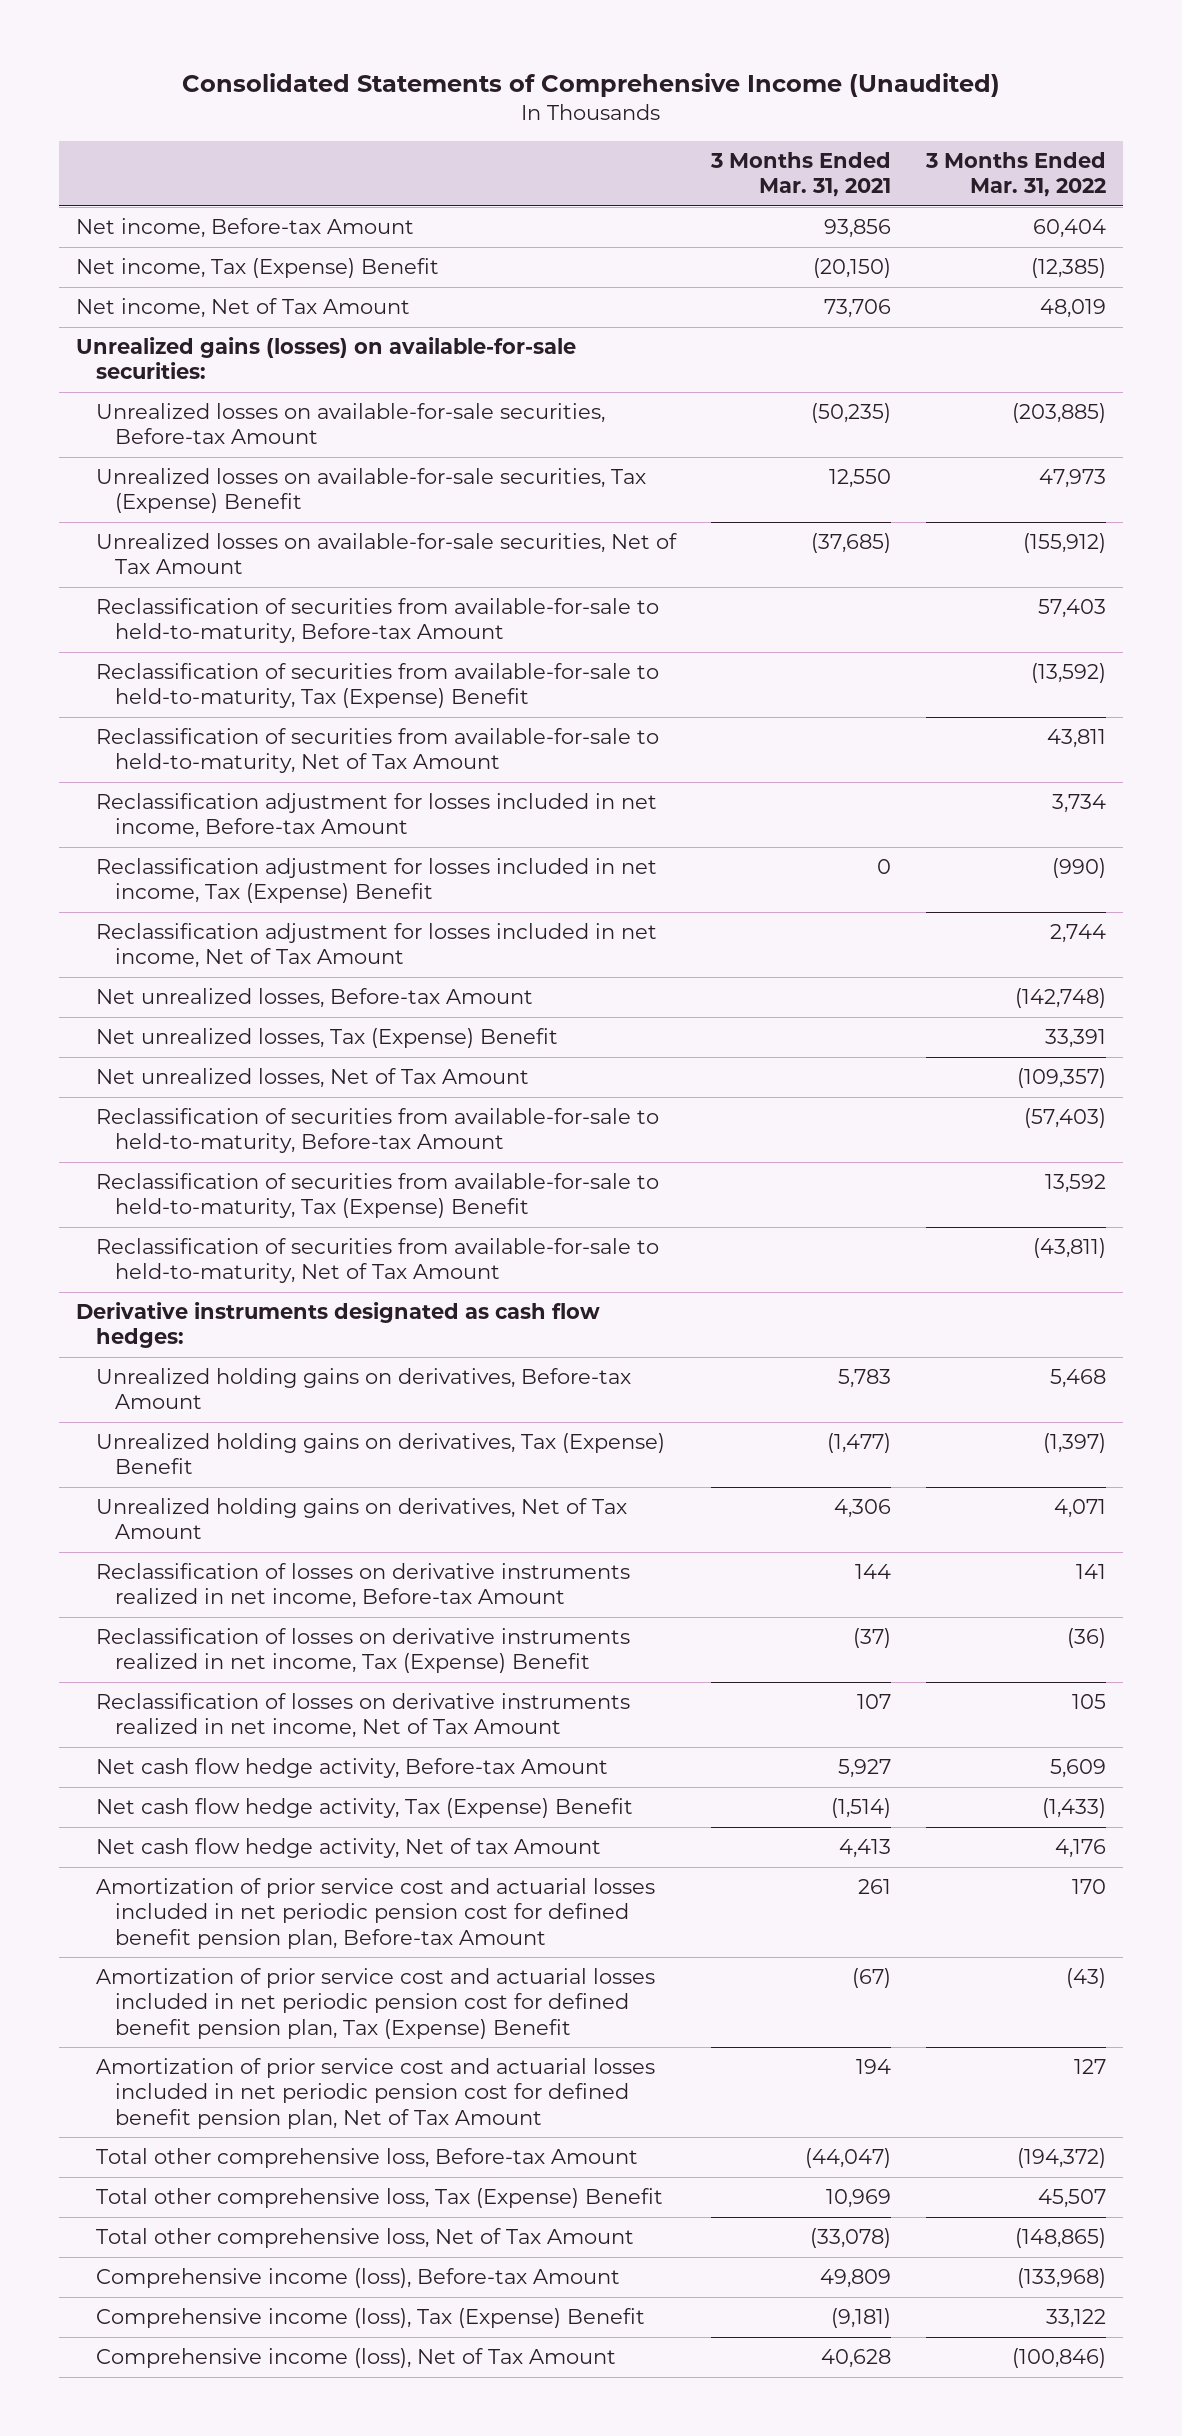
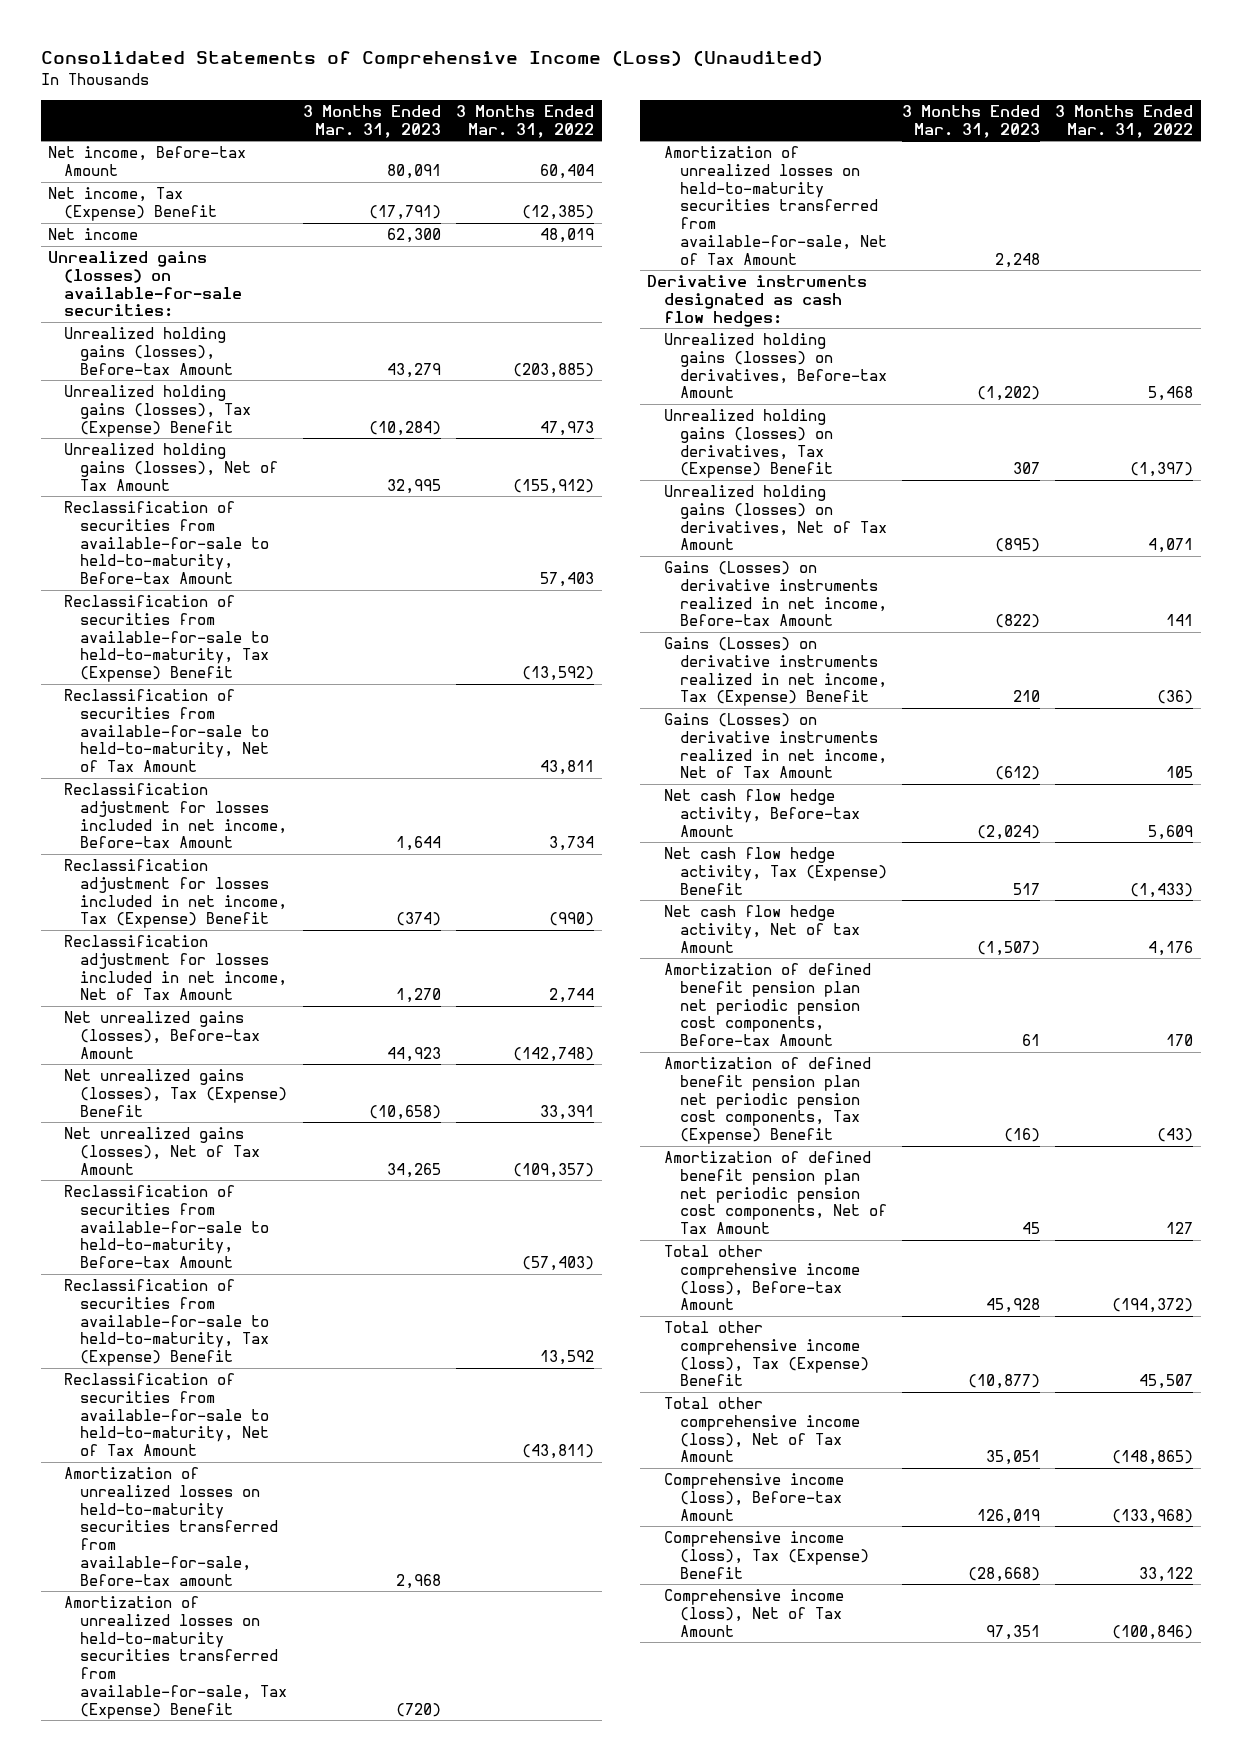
- Consolidated Statements of Comprehensive Income (Unaudited)
+ Consolidated Statements of Comprehensive Income (Loss) (Unaudited)
- | 3 Months Ended Mar. 31, 2021 | 3 Months Ended Mar. 31, 2022
+ | 3 Months Ended Mar. 31, 2023 | 3 Months Ended Mar. 31, 2022
- Net income, Net of Tax Amount | 73,706 | 48,019
+ Net income | 62,300 | 48,019
- Unrealized losses on available-for-sale securities, Before-tax Amount | (50,235) | (203,885)
- Unrealized losses on available-for-sale securities, Tax (Expense) Benefit | 12,550 | 47,973
- Unrealized losses on available-for-sale securities, Net of Tax Amount | (37,685) | (155,912)
+ Unrealized holding gains (losses), Before-tax Amount | 43,279 | (203,885)
+ Unrealized holding gains (losses), Tax (Expense) Benefit | (10,284) | 47,973
+ Unrealized holding gains (losses), Net of Tax Amount | 32,995 | (155,912)
- Net unrealized losses, Before-tax Amount | | (142,748)
- Net unrealized losses, Tax (Expense) Benefit | | 33,391
- Net unrealized losses, Net of Tax Amount | | (109,357)
+ Net unrealized gains (losses), Before-tax Amount | 44,923 | (142,748)
+ Net unrealized gains (losses), Tax (Expense) Benefit | (10,658) | 33,391
+ Net unrealized gains (losses), Net of Tax Amount | 34,265 | (109,357)
+ Amortization of unrealized losses on held-to-maturity securities transferred from available-for-sale, Before-tax amount | 2,968 |
+ Amortization of unrealized losses on held-to-maturity securities transferred from available-for-sale, Tax (Expense) Benefit | (720) |
+ Amortization of unrealized losses on held-to-maturity securities transferred from available-for-sale, Net of Tax Amount | 2,248 |
- Unrealized holding gains on derivatives, Before-tax Amount | 5,783 | 5,468
- Unrealized holding gains on derivatives, Tax (Expense) Benefit | (1,477) | (1,397)
- Unrealized holding gains on derivatives, Net of Tax Amount | 4,306 | 4,071
- Reclassification of losses on derivative instruments realized in net income, Before-tax Amount | 144 | 141
- Reclassification of losses on derivative instruments realized in net income, Tax (Expense) Benefit | (37) | (36)
- Reclassification of losses on derivative instruments realized in net income, Net of Tax Amount | 107 | 105
+ Unrealized holding gains (losses) on derivatives, Before-tax Amount | (1,202) | 5,468
+ Unrealized holding gains (losses) on derivatives, Tax (Expense) Benefit | 307 | (1,397)
+ Unrealized holding gains (losses) on derivatives, Net of Tax Amount | (895) | 4,071
+ Gains (Losses) on derivative instruments realized in net income, Before-tax Amount | (822) | 141
+ Gains (Losses) on derivative instruments realized in net income, Tax (Expense) Benefit | 210 | (36)
+ Gains (Losses) on derivative instruments realized in net income, Net of Tax Amount | (612) | 105
- Amortization of prior service cost and actuarial losses included in net periodic pension cost for defined benefit pension plan, Before-tax Amount | 261 | 170
- Amortization of prior service cost and actuarial losses included in net periodic pension cost for defined benefit pension plan, Tax (Expense) Benefit | (67) | (43)
- Amortization of prior service cost and actuarial losses included in net periodic pension cost for defined benefit pension plan, Net of Tax Amount | 194 | 127
- Total other comprehensive loss, Before-tax Amount | (44,047) | (194,372)
- Total other comprehensive loss, Tax (Expense) Benefit | 10,969 | 45,507
- Total other comprehensive loss, Net of Tax Amount | (33,078) | (148,865)
+ Amortization of defined benefit pension plan net periodic pension cost components, Before-tax Amount | 61 | 170
+ Amortization of defined benefit pension plan net periodic pension cost components, Tax (Expense) Benefit | (16) | (43)
+ Amortization of defined benefit pension plan net periodic pension cost components, Net of Tax Amount | 45 | 127
+ Total other comprehensive income (loss), Before-tax Amount | 45,928 | (194,372)
+ Total other comprehensive income (loss), Tax (Expense) Benefit | (10,877) | 45,507
+ Total other comprehensive income (loss), Net of Tax Amount | 35,051 | (148,865)

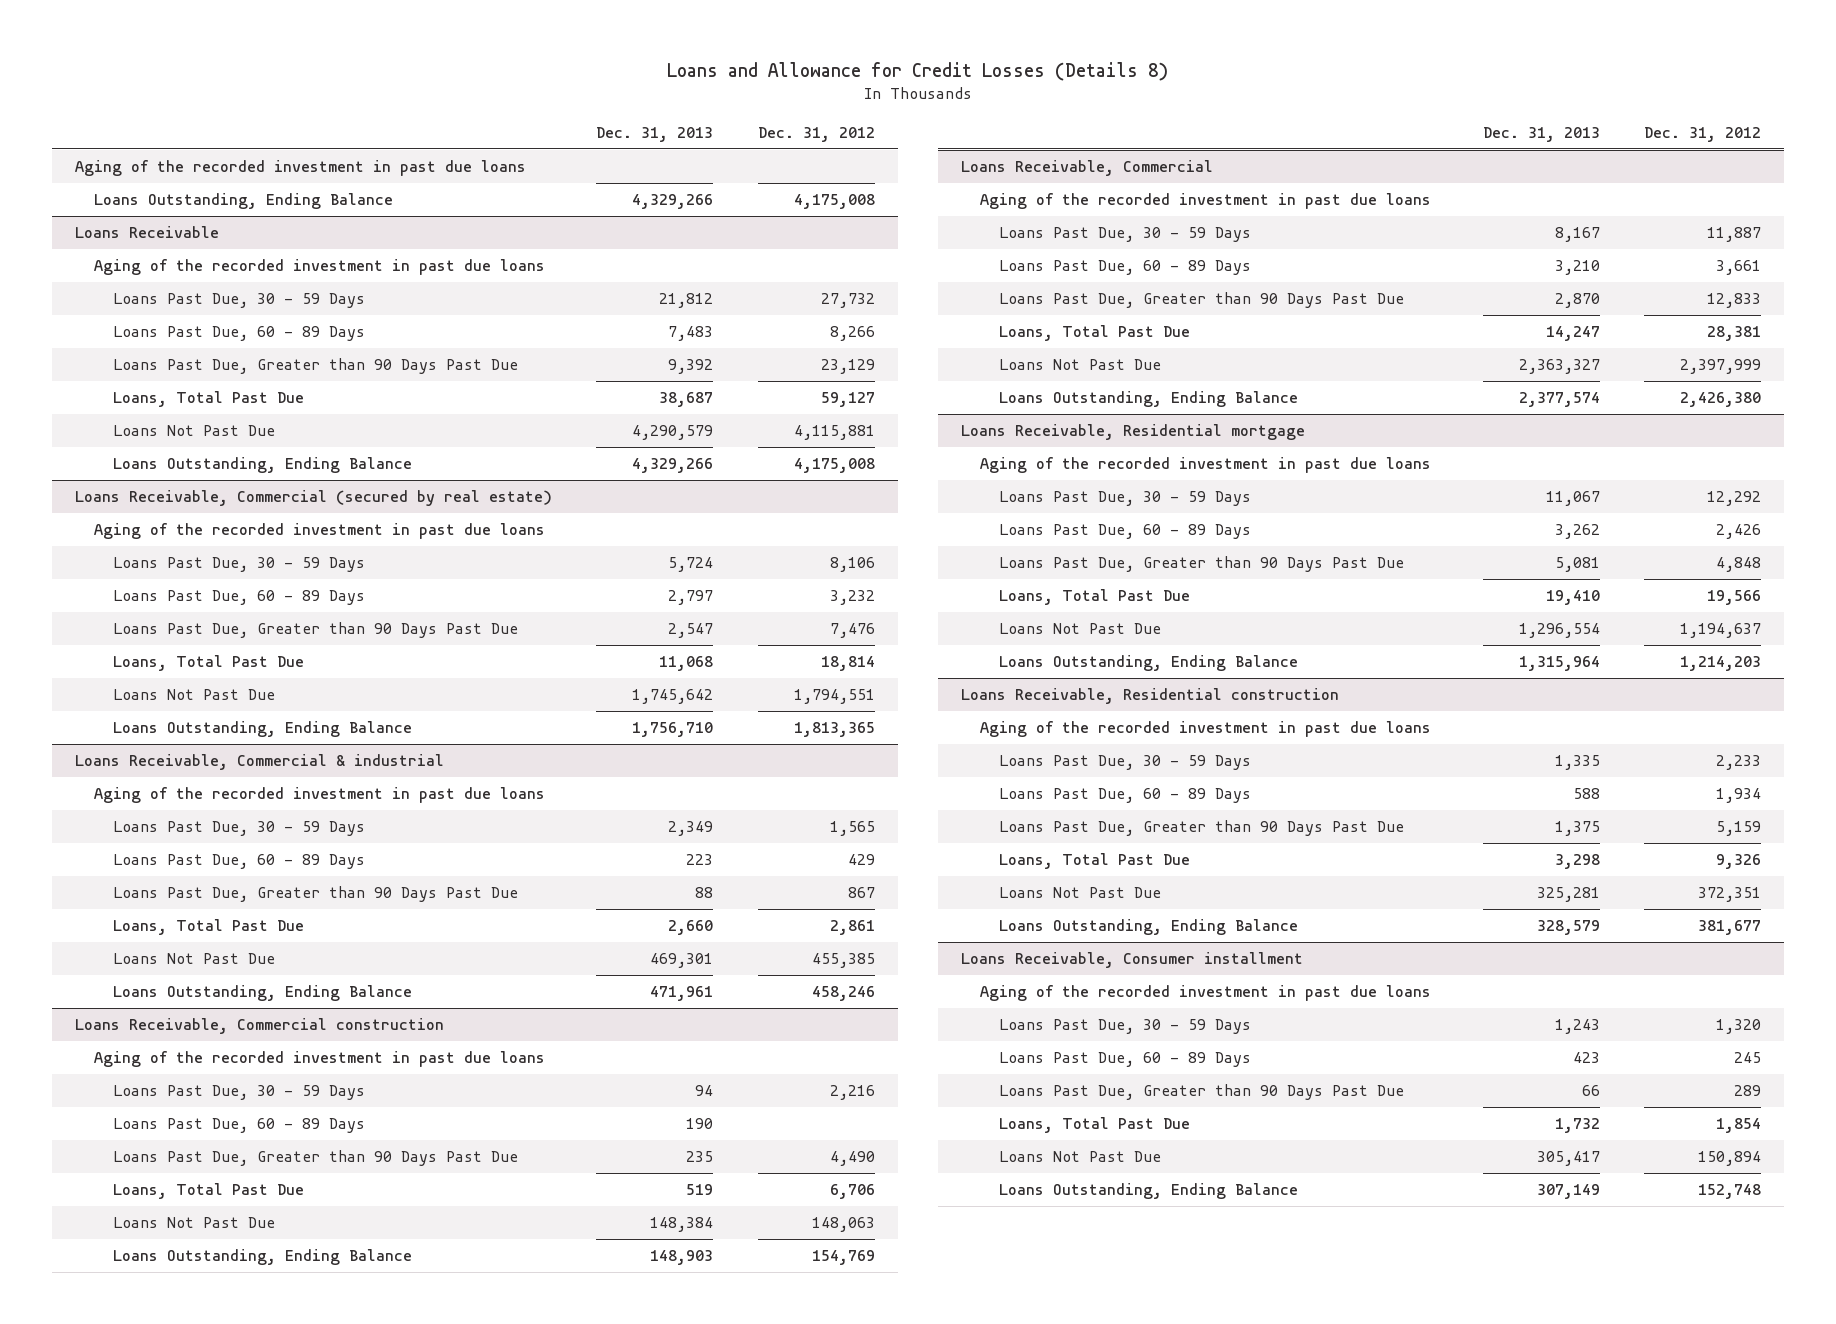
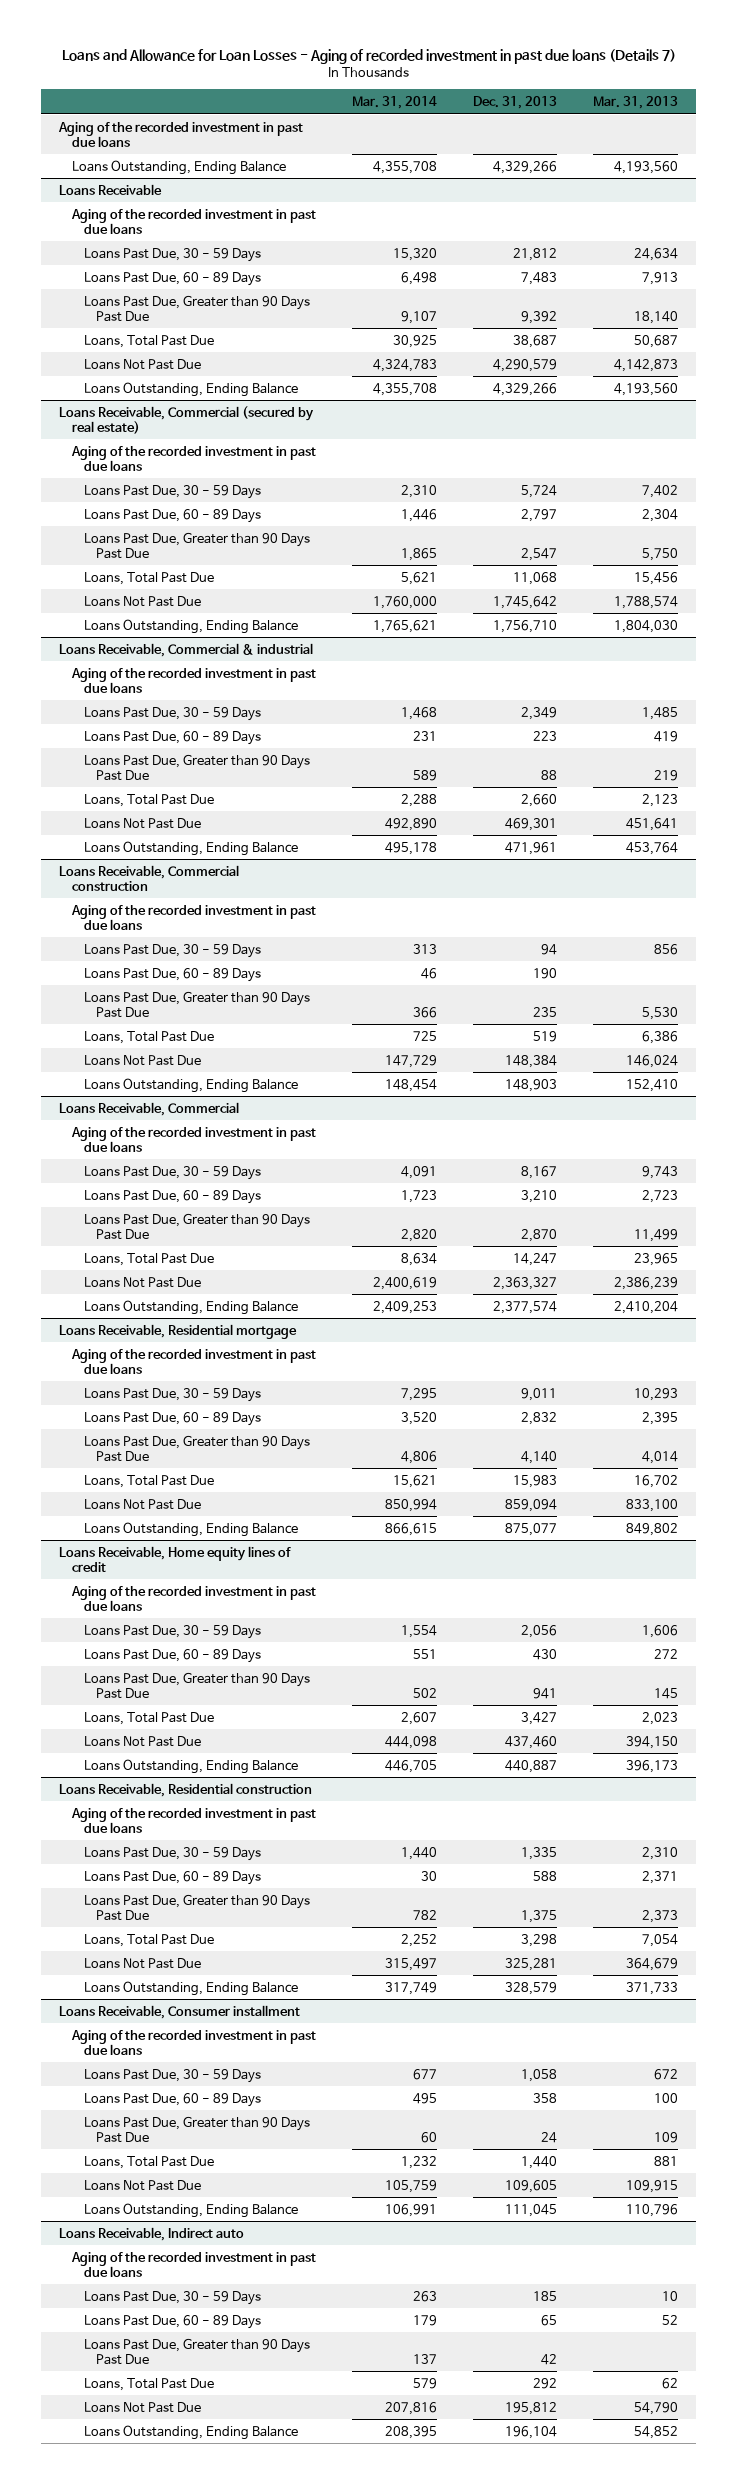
- Loans and Allowance for Credit Losses (Details 8)
+ Loans and Allowance for Loan Losses - Aging of recorded investment in past due loans (Details 7)
- | Dec. 31, 2013 | Dec. 31, 2012
+ | Mar. 31, 2014 | Dec. 31, 2013 | Mar. 31, 2013
@ Loans Receivable, Residential mortgage
- Loans Past Due, 30 - 59 Days | 11,067 | 12,292
- Loans Past Due, 60 - 89 Days | 3,262 | 2,426
- Loans Past Due, Greater than 90 Days Past Due | 5,081 | 4,848
- Loans, Total Past Due | 19,410 | 19,566
- Loans Not Past Due | 1,296,554 | 1,194,637
- Loans Outstanding, Ending Balance | 1,315,964 | 1,214,203
+ Loans Past Due, 30 - 59 Days | 7,295 | 9,011 | 10,293
+ Loans Past Due, 60 - 89 Days | 3,520 | 2,832 | 2,395
+ Loans Past Due, Greater than 90 Days Past Due | 4,806 | 4,140 | 4,014
+ Loans, Total Past Due | 15,621 | 15,983 | 16,702
+ Loans Not Past Due | 850,994 | 859,094 | 833,100
+ Loans Outstanding, Ending Balance | 866,615 | 875,077 | 849,802
+ Loans Receivable, Home equity lines of credit
+ Aging of the recorded investment in past due loans
+ Loans Past Due, 30 - 59 Days | 1,554 | 2,056 | 1,606
+ Loans Past Due, 60 - 89 Days | 551 | 430 | 272
+ Loans Past Due, Greater than 90 Days Past Due | 502 | 941 | 145
+ Loans, Total Past Due | 2,607 | 3,427 | 2,023
+ Loans Not Past Due | 444,098 | 437,460 | 394,150
+ Loans Outstanding, Ending Balance | 446,705 | 440,887 | 396,173
@ Loans Receivable, Consumer installment
- Loans Past Due, 30 - 59 Days | 1,243 | 1,320
- Loans Past Due, 60 - 89 Days | 423 | 245
- Loans Past Due, Greater than 90 Days Past Due | 66 | 289
- Loans, Total Past Due | 1,732 | 1,854
- Loans Not Past Due | 305,417 | 150,894
- Loans Outstanding, Ending Balance | 307,149 | 152,748
+ Loans Past Due, 30 - 59 Days | 677 | 1,058 | 672
+ Loans Past Due, 60 - 89 Days | 495 | 358 | 100
+ Loans Past Due, Greater than 90 Days Past Due | 60 | 24 | 109
+ Loans, Total Past Due | 1,232 | 1,440 | 881
+ Loans Not Past Due | 105,759 | 109,605 | 109,915
+ Loans Outstanding, Ending Balance | 106,991 | 111,045 | 110,796
+ Loans Receivable, Indirect auto
+ Aging of the recorded investment in past due loans
+ Loans Past Due, 30 - 59 Days | 263 | 185 | 10
+ Loans Past Due, 60 - 89 Days | 179 | 65 | 52
+ Loans Past Due, Greater than 90 Days Past Due | 137 | 42 |
+ Loans, Total Past Due | 579 | 292 | 62
+ Loans Not Past Due | 207,816 | 195,812 | 54,790
+ Loans Outstanding, Ending Balance | 208,395 | 196,104 | 54,852

